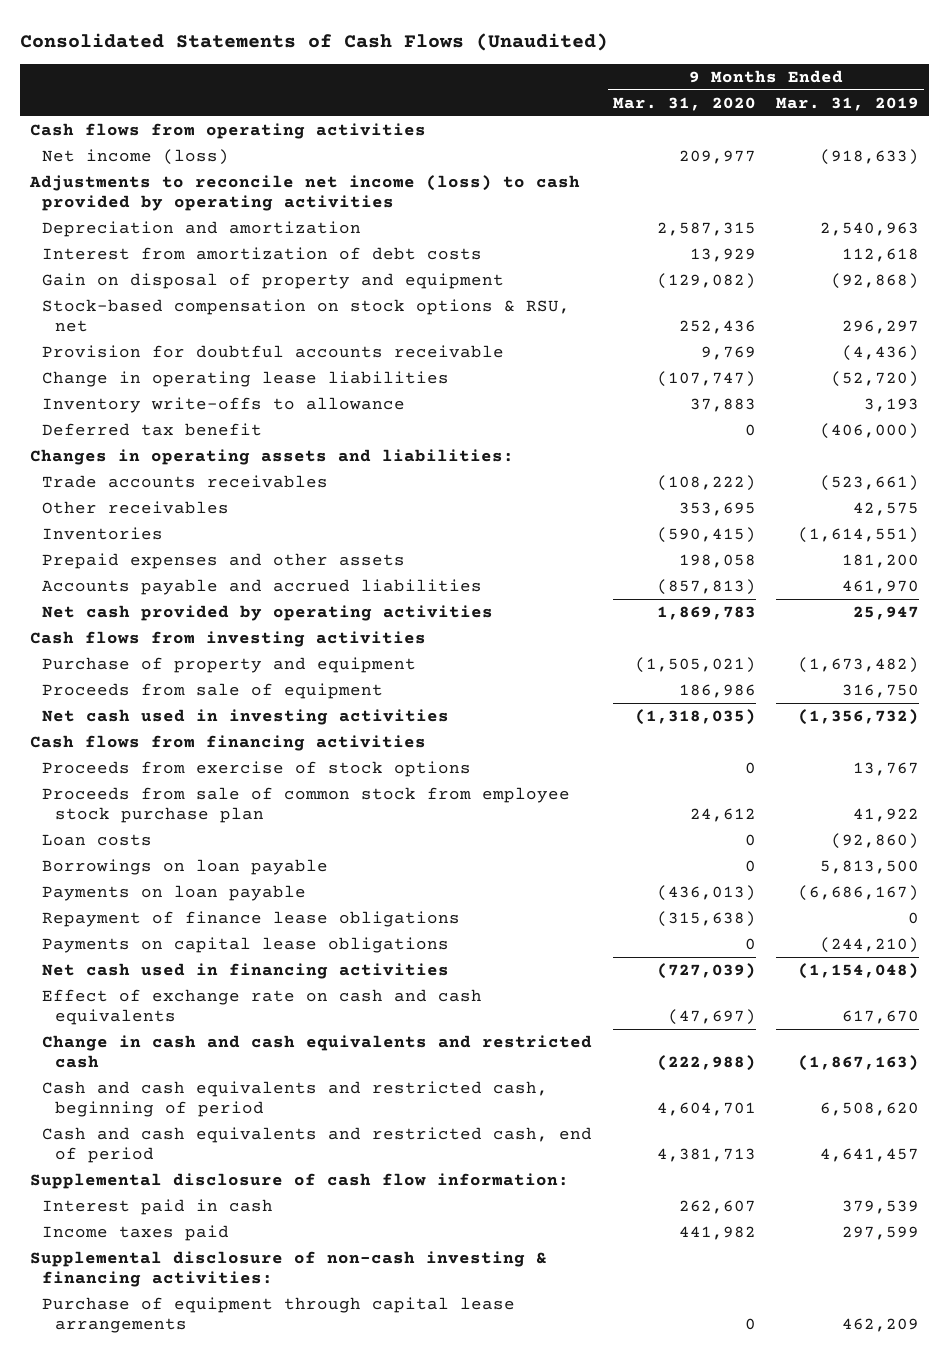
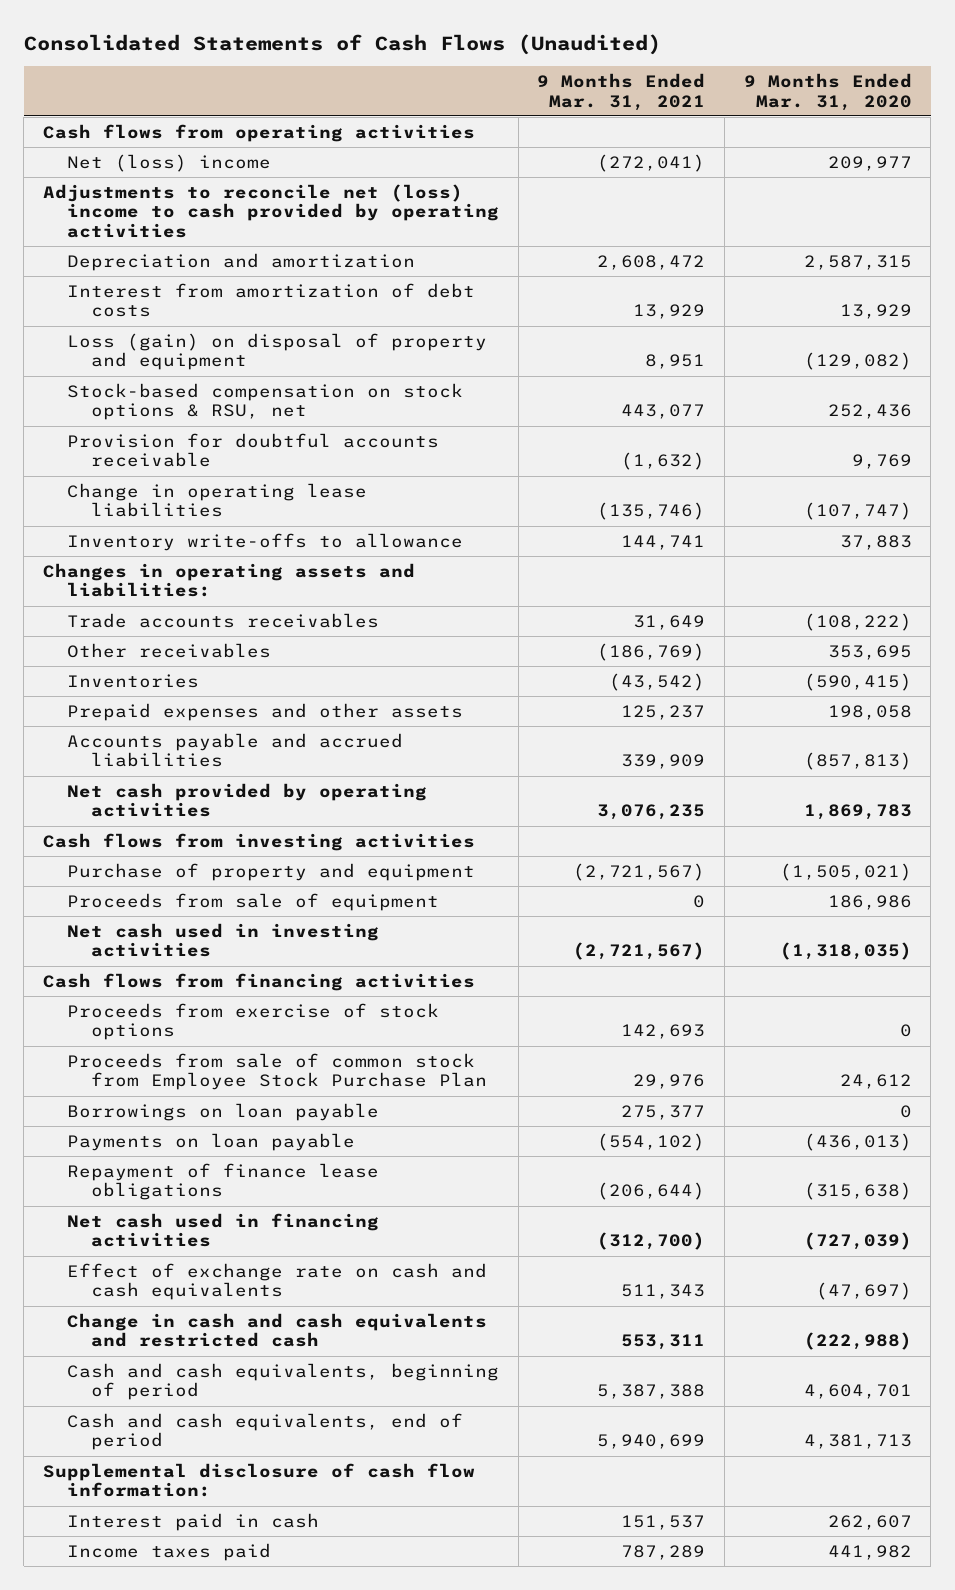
- | 9 Months Ended Mar. 31, 2020 | 9 Months Ended Mar. 31, 2019
+ | 9 Months Ended Mar. 31, 2021 | 9 Months Ended Mar. 31, 2020
- Net income (loss) | 209,977 | (918,633)
- Adjustments to reconcile net income (loss) to cash provided by operating activities
+ Net (loss) income | (272,041) | 209,977
+ Adjustments to reconcile net (loss) income to cash provided by operating activities
- Gain on disposal of property and equipment | (129,082) | (92,868)
+ Loss (gain) on disposal of property and equipment | 8,951 | (129,082)
- Deferred tax benefit | 0 | (406,000)
- Proceeds from sale of common stock from employee stock purchase plan | 24,612 | 41,922
- Loan costs | 0 | (92,860)
+ Proceeds from sale of common stock from Employee Stock Purchase Plan | 29,976 | 24,612
- Payments on capital lease obligations | 0 | (244,210)
- Cash and cash equivalents and restricted cash, beginning of period | 4,604,701 | 6,508,620
- Cash and cash equivalents and restricted cash, end of period | 4,381,713 | 4,641,457
+ Cash and cash equivalents, beginning of period | 5,387,388 | 4,604,701
+ Cash and cash equivalents, end of period | 5,940,699 | 4,381,713
- Supplemental disclosure of non-cash investing & financing activities:
- Purchase of equipment through capital lease arrangements | 0 | 462,209

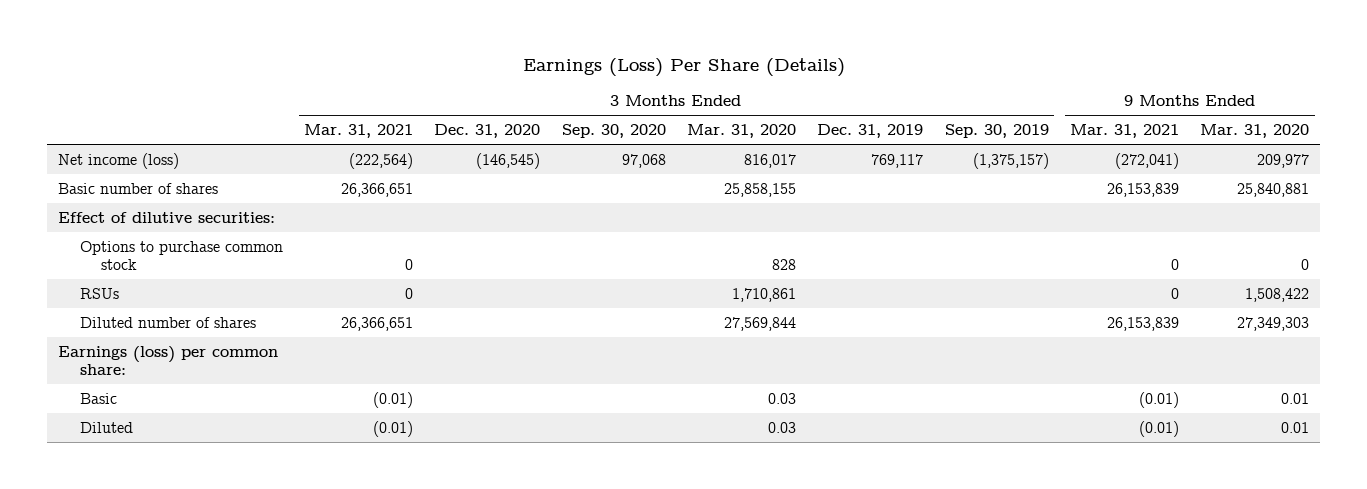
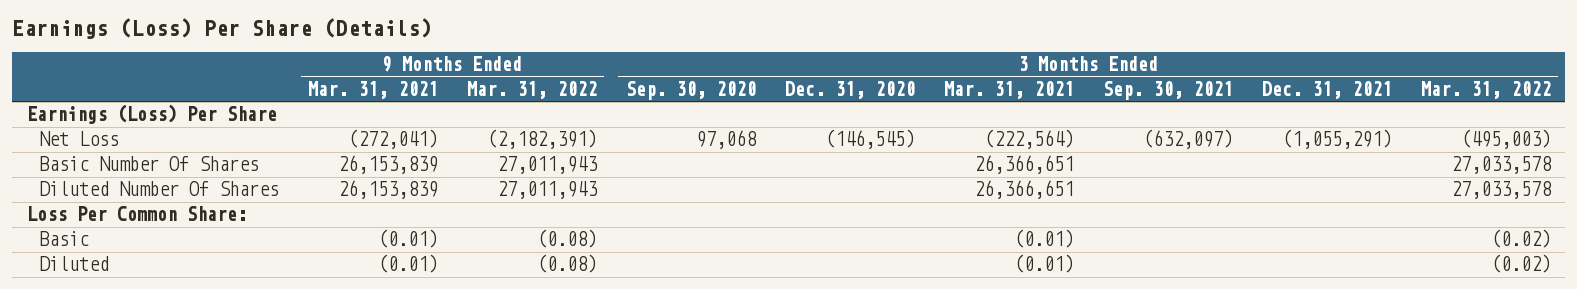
- | 3 Months Ended Mar. 31, 2021 | 3 Months Ended Dec. 31, 2020 | 3 Months Ended Sep. 30, 2020 | 3 Months Ended Mar. 31, 2020 | 3 Months Ended Dec. 31, 2019 | 3 Months Ended Sep. 30, 2019 | 9 Months Ended Mar. 31, 2021 | 9 Months Ended Mar. 31, 2020
+ | 9 Months Ended Mar. 31, 2021 | 9 Months Ended Mar. 31, 2022 | 3 Months Ended Sep. 30, 2020 | 3 Months Ended Dec. 31, 2020 | 3 Months Ended Mar. 31, 2021 | 3 Months Ended Sep. 30, 2021 | 3 Months Ended Dec. 31, 2021 | 3 Months Ended Mar. 31, 2022
- Net income (loss) | (222,564) | (146,545) | 97,068 | 816,017 | 769,117 | (1,375,157) | (272,041) | 209,977
- Basic number of shares | 26,366,651 | | | 25,858,155 | | | 26,153,839 | 25,840,881
- Effect of dilutive securities:
- Options to purchase common stock | 0 | | | 828 | | | 0 | 0
- RSUs | 0 | | | 1,710,861 | | | 0 | 1,508,422
- Diluted number of shares | 26,366,651 | | | 27,569,844 | | | 26,153,839 | 27,349,303
- Earnings (loss) per common share:
+ Earnings (Loss) Per Share
+ Net Loss | (272,041) | (2,182,391) | 97,068 | (146,545) | (222,564) | (632,097) | (1,055,291) | (495,003)
+ Basic Number Of Shares | 26,153,839 | 27,011,943 | | | 26,366,651 | | | 27,033,578
+ Diluted Number Of Shares | 26,153,839 | 27,011,943 | | | 26,366,651 | | | 27,033,578
+ Loss Per Common Share:

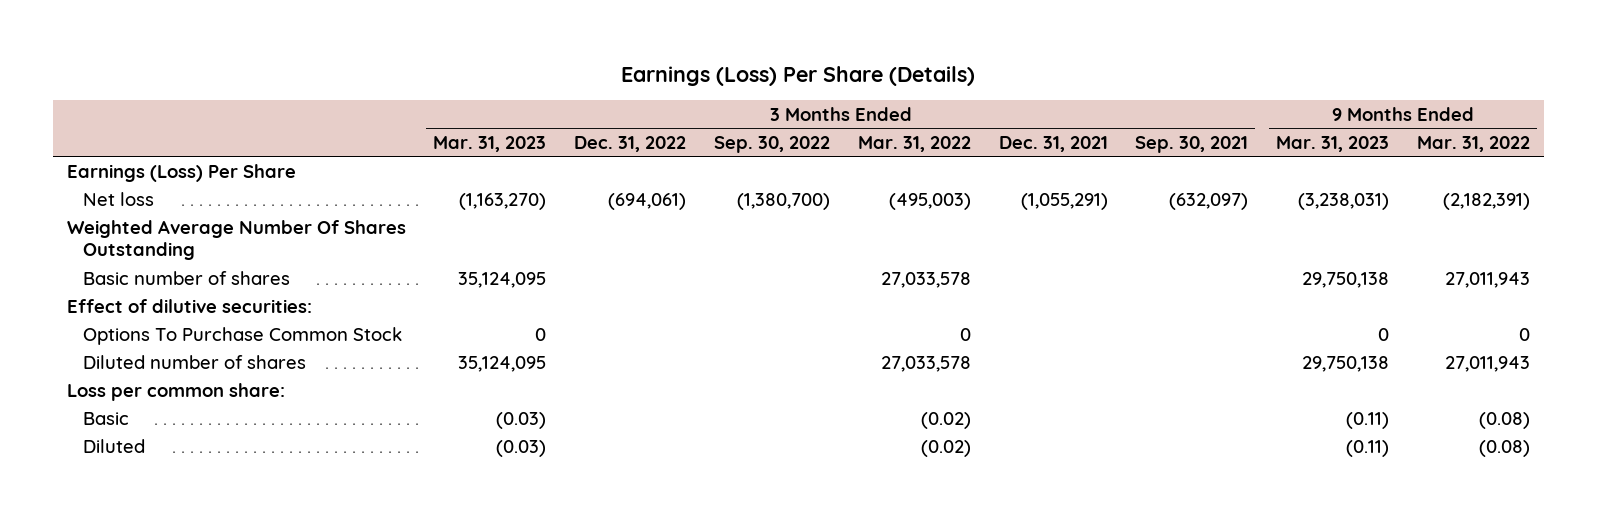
- | 9 Months Ended Mar. 31, 2021 | 9 Months Ended Mar. 31, 2022 | 3 Months Ended Sep. 30, 2020 | 3 Months Ended Dec. 31, 2020 | 3 Months Ended Mar. 31, 2021 | 3 Months Ended Sep. 30, 2021 | 3 Months Ended Dec. 31, 2021 | 3 Months Ended Mar. 31, 2022
+ | 3 Months Ended Mar. 31, 2023 | 3 Months Ended Dec. 31, 2022 | 3 Months Ended Sep. 30, 2022 | 3 Months Ended Mar. 31, 2022 | 3 Months Ended Dec. 31, 2021 | 3 Months Ended Sep. 30, 2021 | 9 Months Ended Mar. 31, 2023 | 9 Months Ended Mar. 31, 2022
- Net Loss | (272,041) | (2,182,391) | 97,068 | (146,545) | (222,564) | (632,097) | (1,055,291) | (495,003)
- Basic Number Of Shares | 26,153,839 | 27,011,943 | | | 26,366,651 | | | 27,033,578
- Diluted Number Of Shares | 26,153,839 | 27,011,943 | | | 26,366,651 | | | 27,033,578
- Loss Per Common Share:
+ Net loss | (1,163,270) | (694,061) | (1,380,700) | (495,003) | (1,055,291) | (632,097) | (3,238,031) | (2,182,391)
+ Weighted Average Number Of Shares Outstanding
+ Basic number of shares | 35,124,095 | | | 27,033,578 | | | 29,750,138 | 27,011,943
+ Effect of dilutive securities:
+ Options To Purchase Common Stock | 0 | | | 0 | | | 0 | 0
+ Diluted number of shares | 35,124,095 | | | 27,033,578 | | | 29,750,138 | 27,011,943
+ Loss per common share:

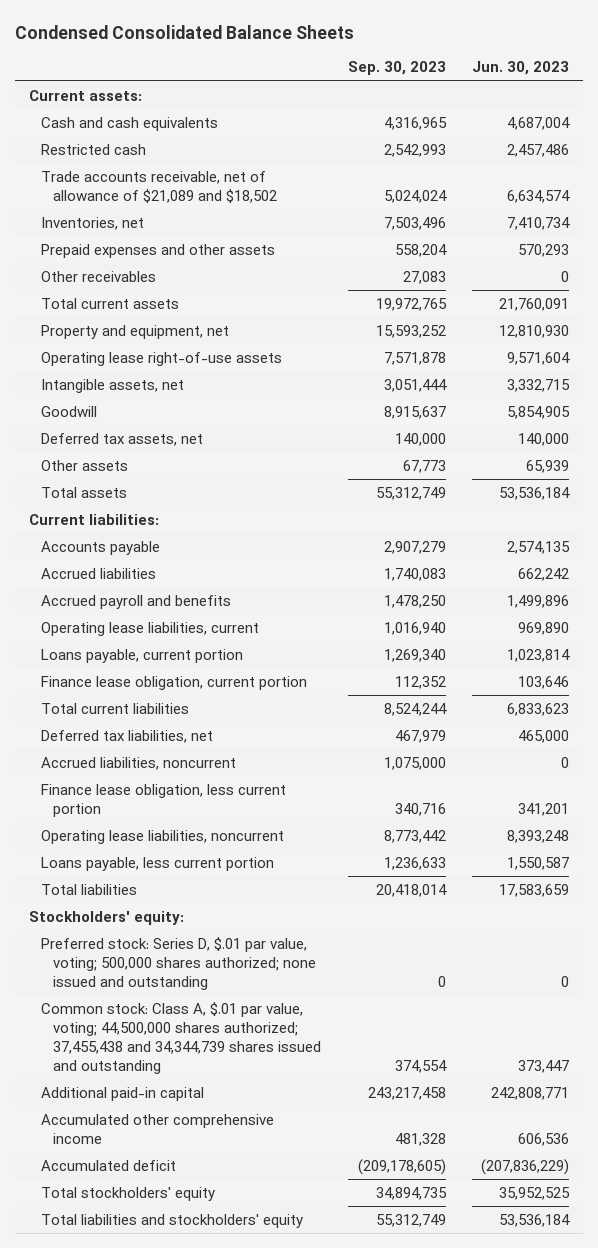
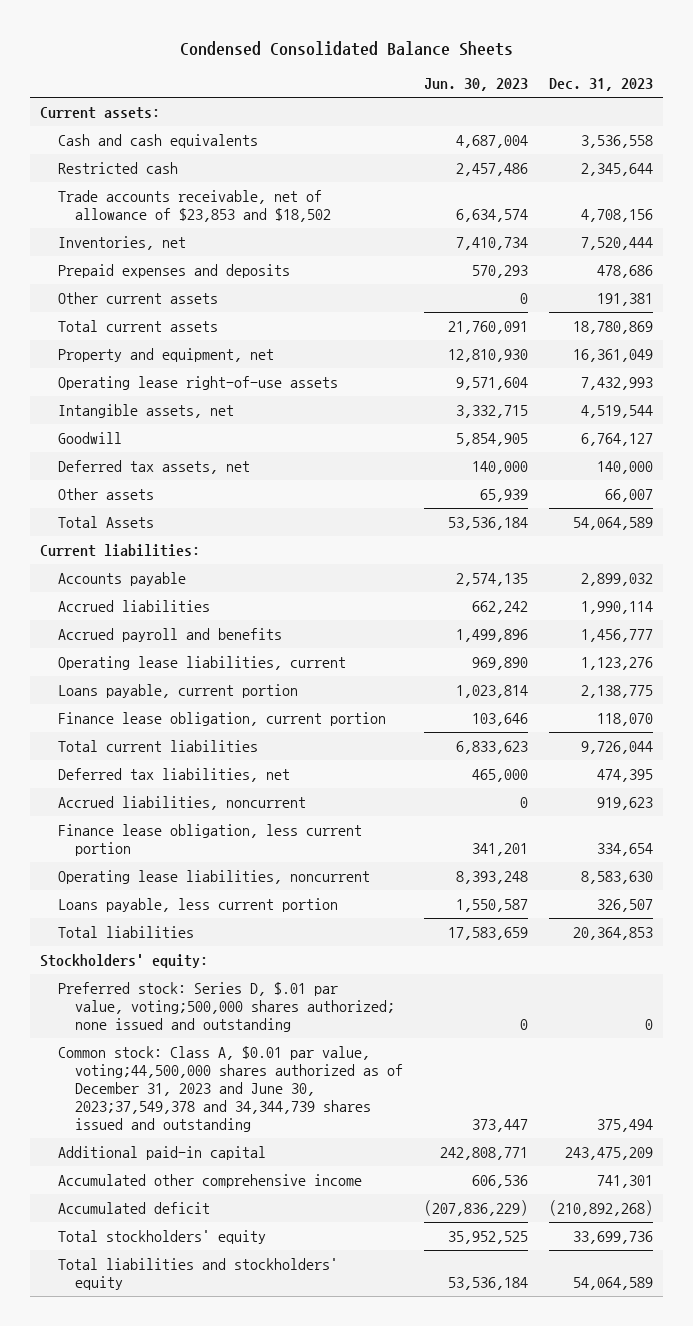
- | Sep. 30, 2023 | Jun. 30, 2023
+ | Jun. 30, 2023 | Dec. 31, 2023
- Trade accounts receivable, net of allowance of $21,089 and $18,502 | 5,024,024 | 6,634,574
+ Trade accounts receivable, net of allowance of $23,853 and $18,502 | 6,634,574 | 4,708,156
- Prepaid expenses and other assets | 558,204 | 570,293
- Other receivables | 27,083 | 0
+ Prepaid expenses and deposits | 570,293 | 478,686
+ Other current assets | 0 | 191,381
- Total assets | 55,312,749 | 53,536,184
+ Total Assets | 53,536,184 | 54,064,589
- Preferred stock: Series D, $.01 par value, voting; 500,000 shares authorized; none issued and outstanding | 0 | 0
- Common stock: Class A, $.01 par value, voting; 44,500,000 shares authorized; 37,455,438 and 34,344,739 shares issued and outstanding | 374,554 | 373,447
+ Preferred stock: Series D, $.01 par value, voting;500,000 shares authorized; none issued and outstanding | 0 | 0
+ Common stock: Class A, $0.01 par value, voting;44,500,000 shares authorized as of December 31, 2023 and June 30, 2023;37,549,378 and 34,344,739 shares issued and outstanding | 373,447 | 375,494

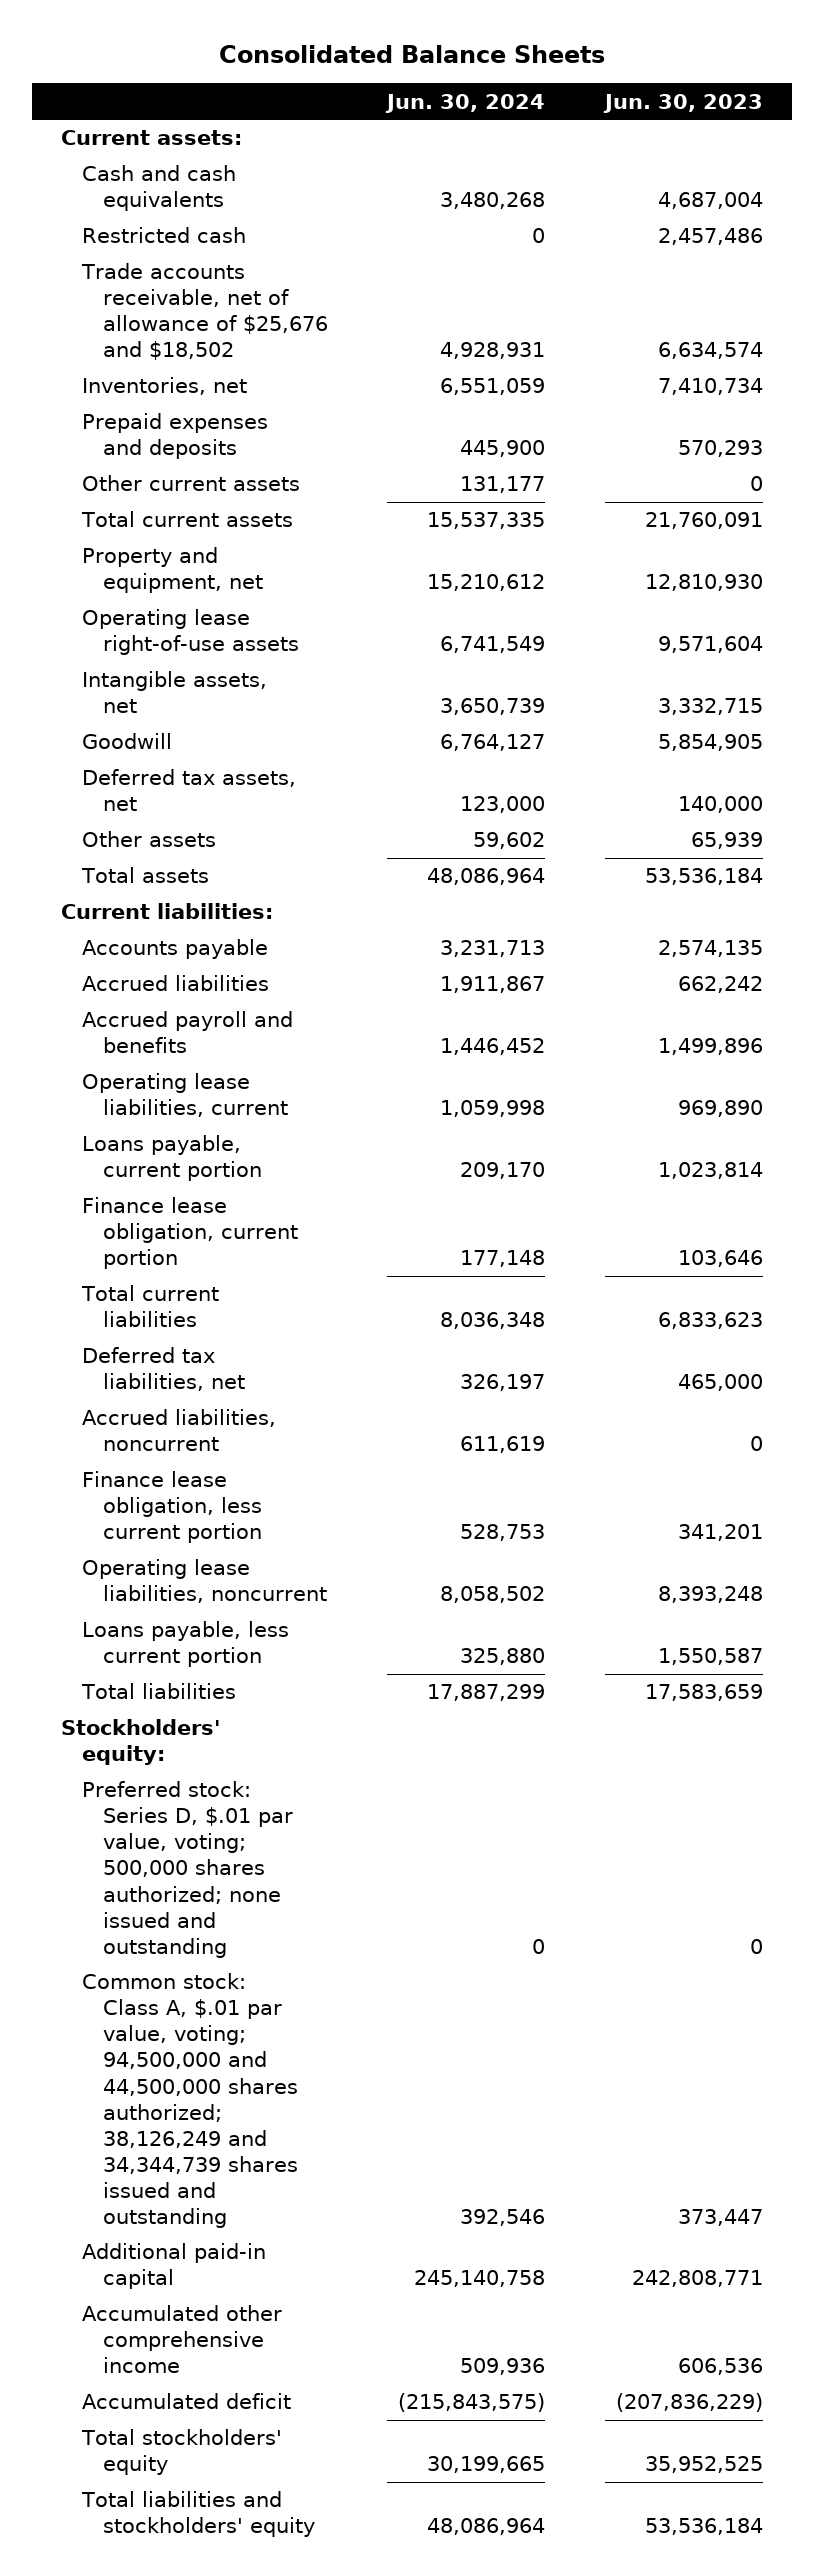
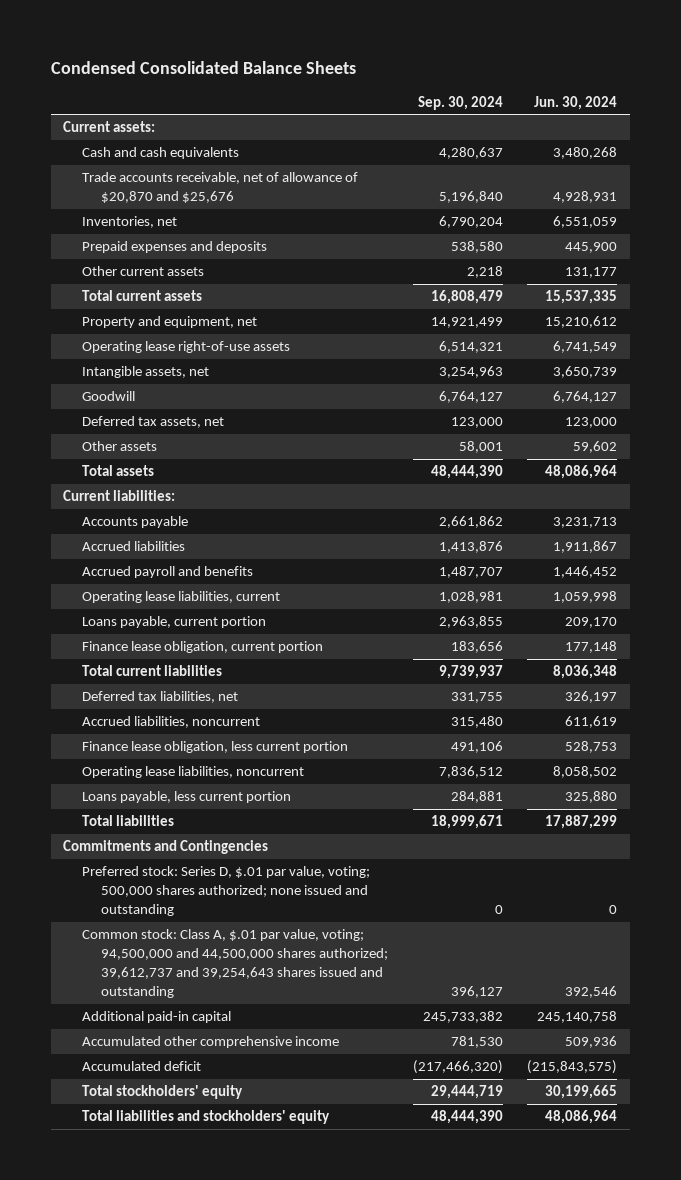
- Consolidated Balance Sheets
+ Condensed Consolidated Balance Sheets
- | Jun. 30, 2024 | Jun. 30, 2023
+ | Sep. 30, 2024 | Jun. 30, 2024
- Restricted cash | 0 | 2,457,486
- Trade accounts receivable, net of allowance of $25,676 and $18,502 | 4,928,931 | 6,634,574
+ Trade accounts receivable, net of allowance of $20,870 and $25,676 | 5,196,840 | 4,928,931
- Stockholders' equity:
+ Commitments and Contingencies
- Common stock: Class A, $.01 par value, voting; 94,500,000 and 44,500,000 shares authorized; 38,126,249 and 34,344,739 shares issued and outstanding | 392,546 | 373,447
+ Common stock: Class A, $.01 par value, voting; 94,500,000 and 44,500,000 shares authorized; 39,612,737 and 39,254,643 shares issued and outstanding | 396,127 | 392,546

